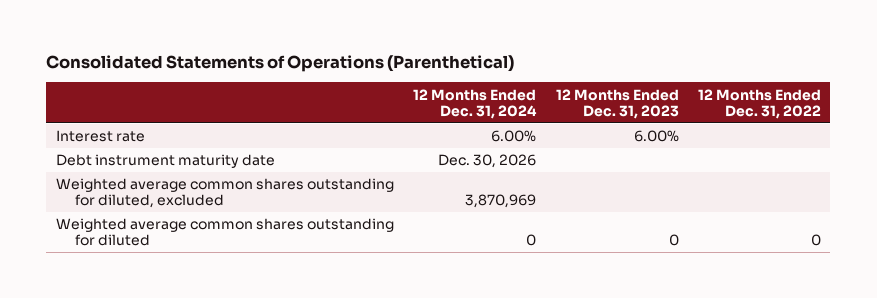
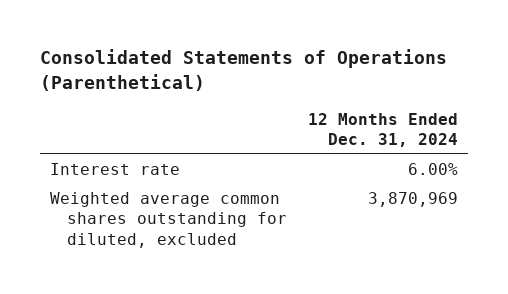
- | 12 Months Ended Dec. 31, 2024 | 12 Months Ended Dec. 31, 2023 | 12 Months Ended Dec. 31, 2022
+ | 12 Months Ended Dec. 31, 2024
- Debt instrument maturity date | Dec. 30, 2026 | |
- Weighted average common shares outstanding for diluted | 0 | 0 | 0

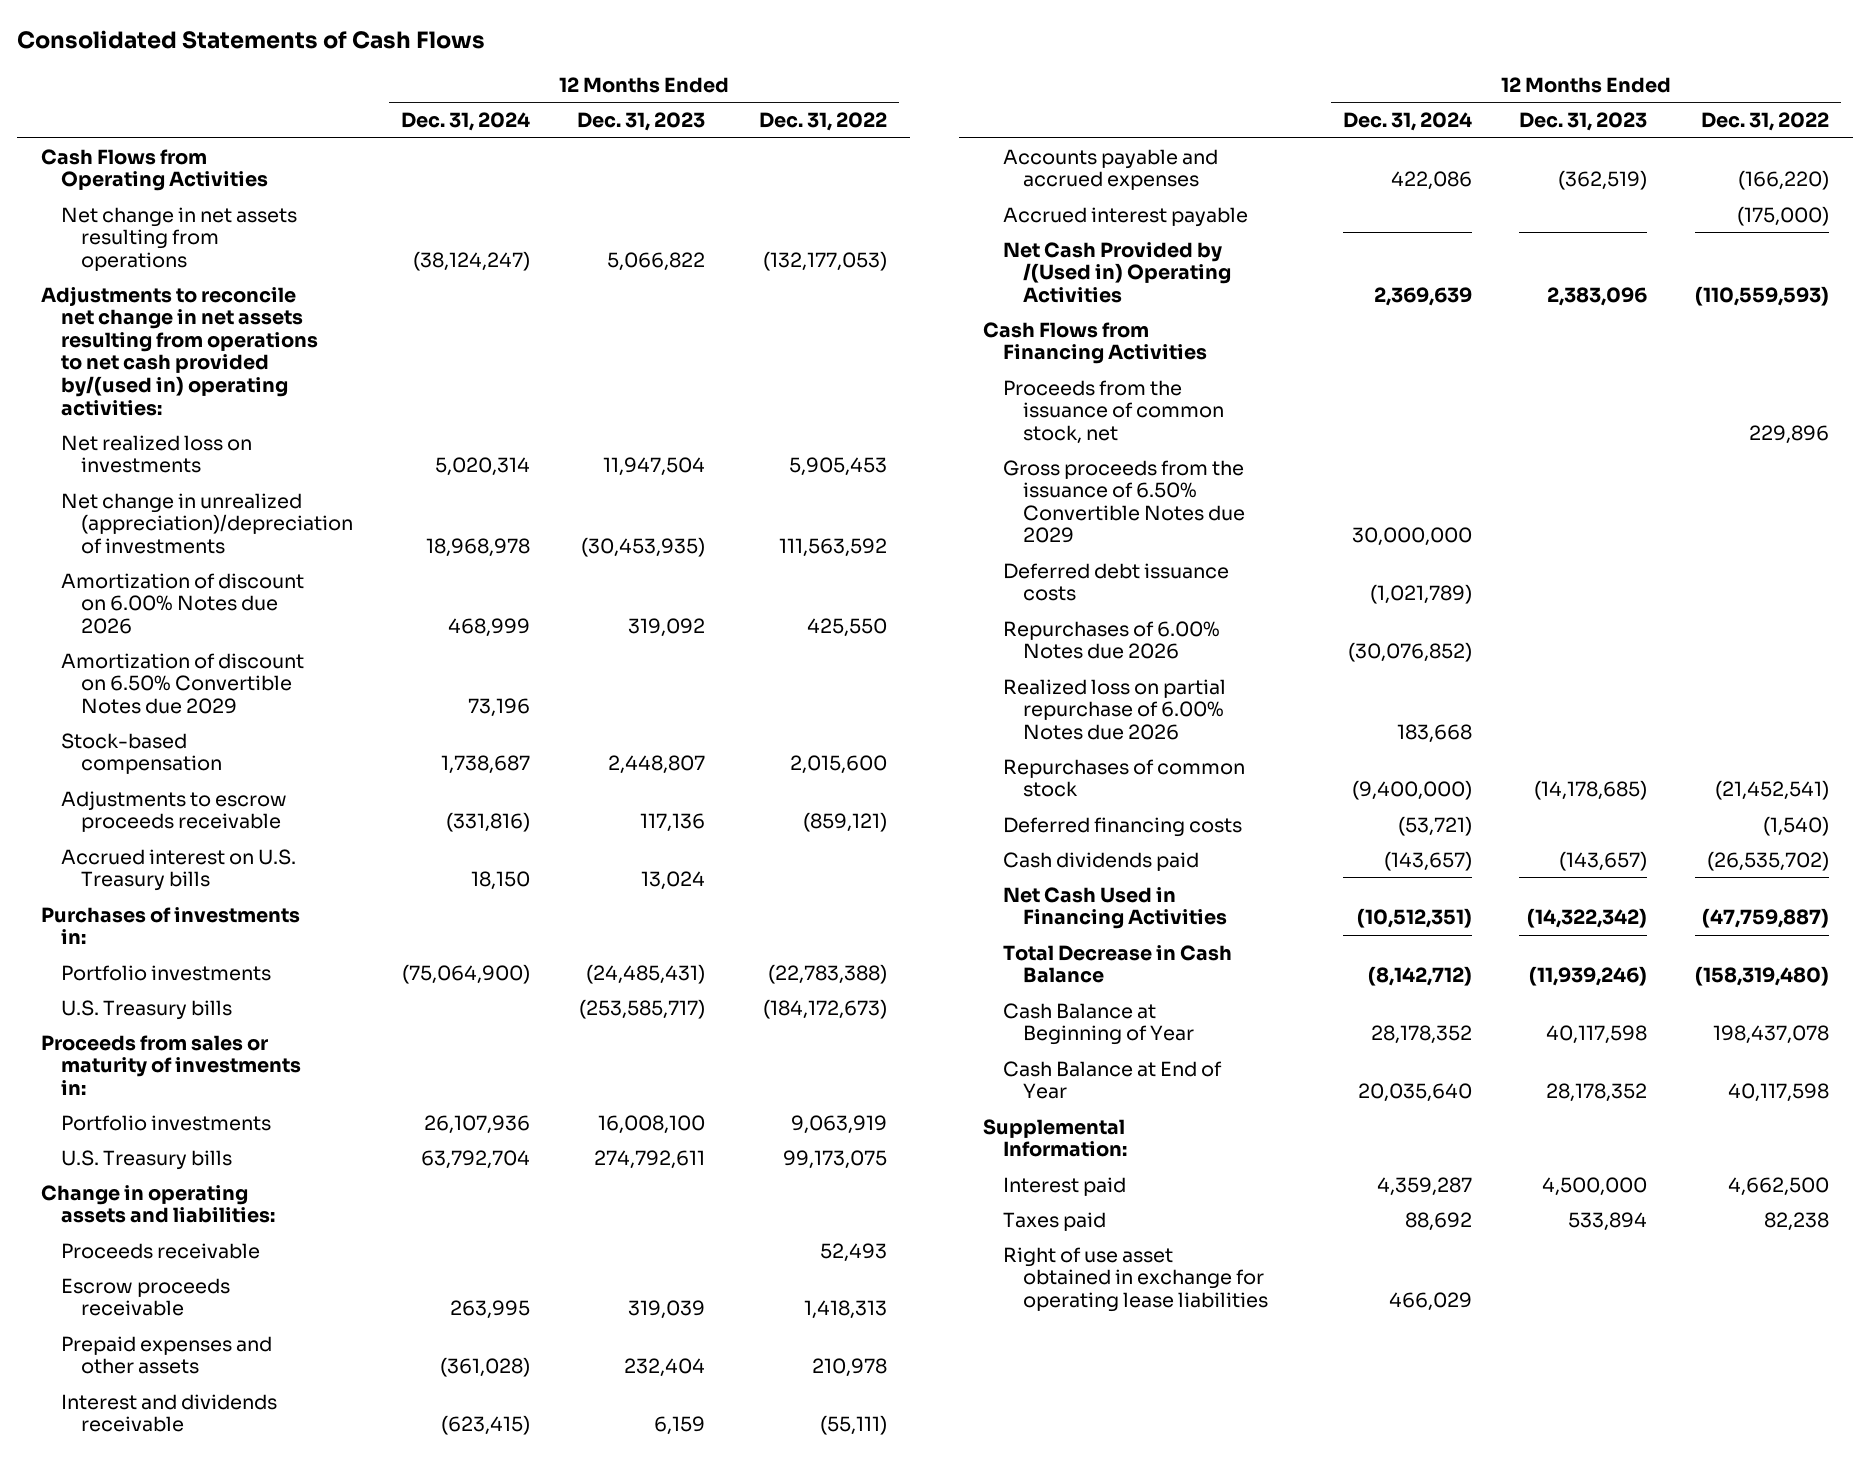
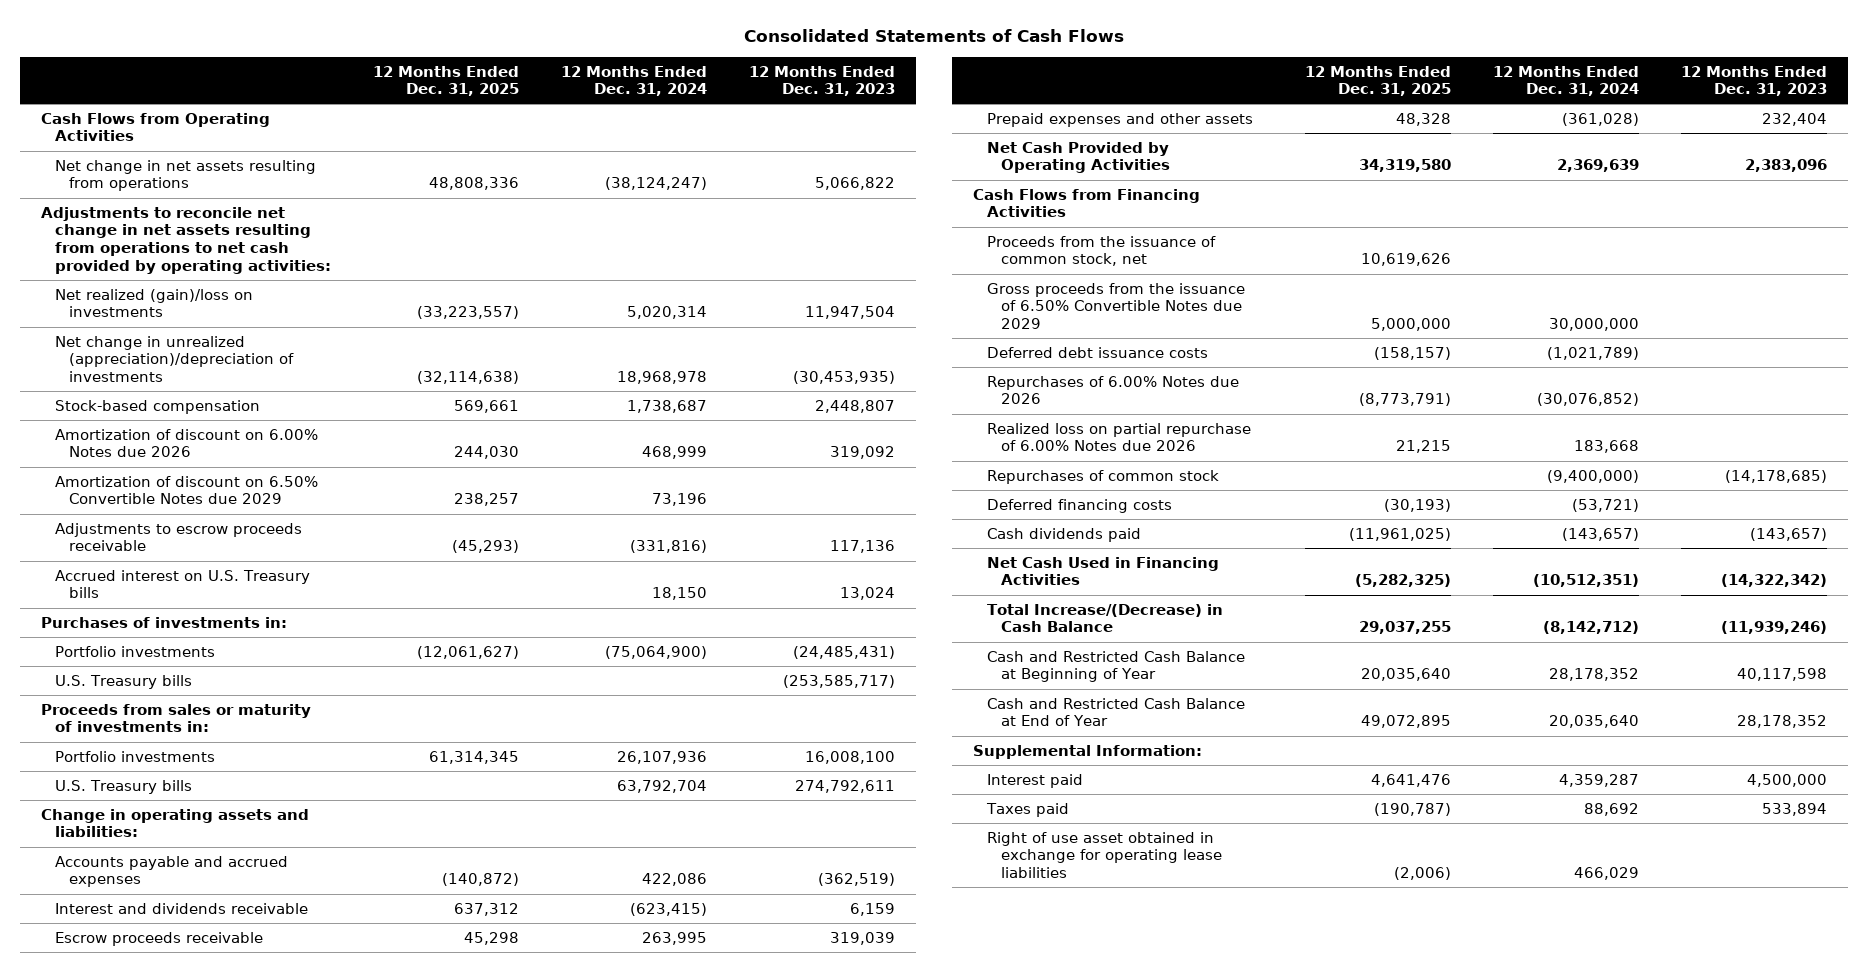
- | 12 Months Ended Dec. 31, 2024 | 12 Months Ended Dec. 31, 2023 | 12 Months Ended Dec. 31, 2022
+ | 12 Months Ended Dec. 31, 2025 | 12 Months Ended Dec. 31, 2024 | 12 Months Ended Dec. 31, 2023
- Adjustments to reconcile net change in net assets resulting from operations to net cash provided by/(used in) operating activities:
- Net realized loss on investments | 5,020,314 | 11,947,504 | 5,905,453
+ Adjustments to reconcile net change in net assets resulting from operations to net cash provided by operating activities:
+ Net realized (gain)/loss on investments | (33,223,557) | 5,020,314 | 11,947,504
moved up: Stock-based compensation | 569,661 | 1,738,687 | 2,448,807
- Proceeds receivable | | | 52,493
moved up: Accounts payable and accrued expenses | (140,872) | 422,086 | (362,519)
moved up: Interest and dividends receivable | 637,312 | (623,415) | 6,159
- Accrued interest payable | | | (175,000)
- Net Cash Provided by /(Used in) Operating Activities | 2,369,639 | 2,383,096 | (110,559,593)
+ Net Cash Provided by Operating Activities | 34,319,580 | 2,369,639 | 2,383,096
- Total Decrease in Cash Balance | (8,142,712) | (11,939,246) | (158,319,480)
- Cash Balance at Beginning of Year | 28,178,352 | 40,117,598 | 198,437,078
- Cash Balance at End of Year | 20,035,640 | 28,178,352 | 40,117,598
+ Total Increase/(Decrease) in Cash Balance | 29,037,255 | (8,142,712) | (11,939,246)
+ Cash and Restricted Cash Balance at Beginning of Year | 20,035,640 | 28,178,352 | 40,117,598
+ Cash and Restricted Cash Balance at End of Year | 49,072,895 | 20,035,640 | 28,178,352

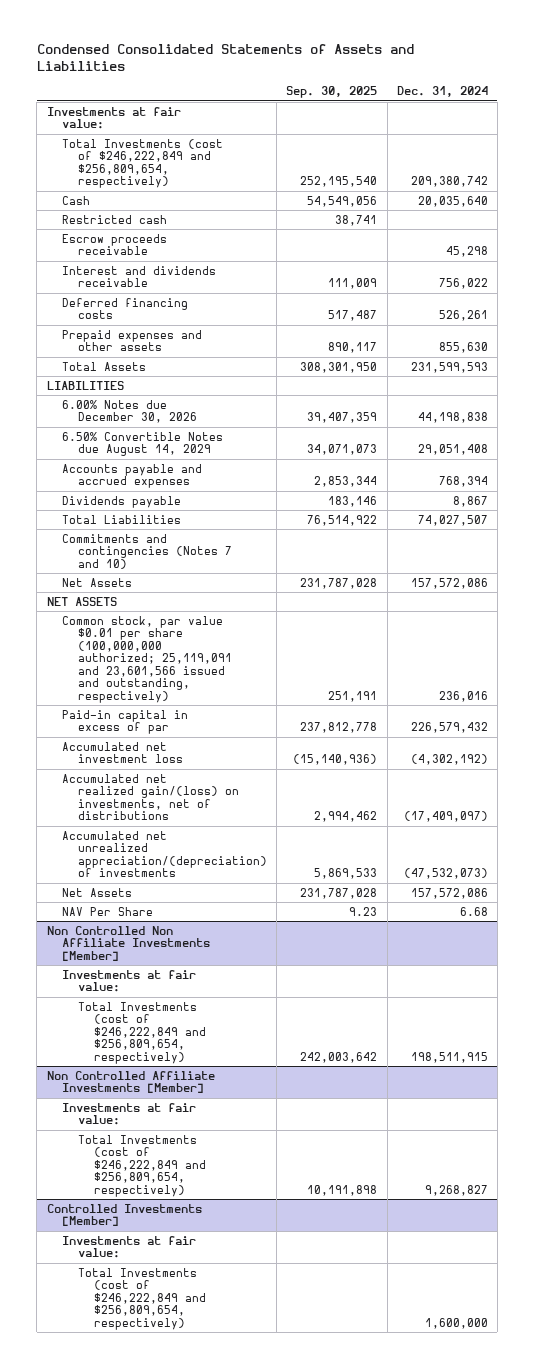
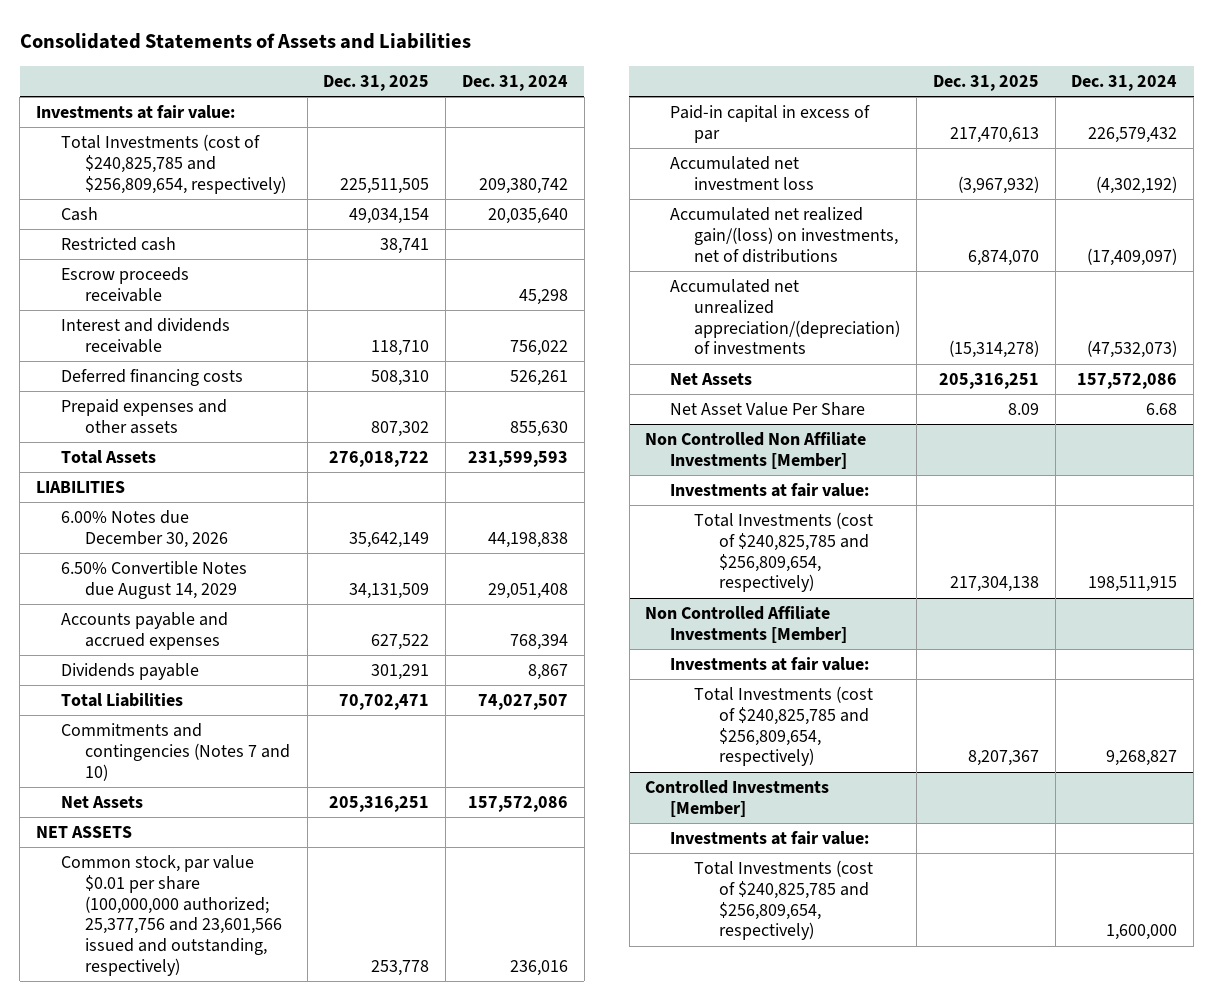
- Condensed Consolidated Statements of Assets and Liabilities
+ Consolidated Statements of Assets and Liabilities
- | Sep. 30, 2025 | Dec. 31, 2024
+ | Dec. 31, 2025 | Dec. 31, 2024
- Total Investments (cost of $246,222,849 and $256,809,654, respectively) | 252,195,540 | 209,380,742
+ Total Investments (cost of $240,825,785 and $256,809,654, respectively) | 225,511,505 | 209,380,742
- Common stock, par value $0.01 per share (100,000,000 authorized; 25,119,091 and 23,601,566 issued and outstanding, respectively) | 251,191 | 236,016
+ Common stock, par value $0.01 per share (100,000,000 authorized; 25,377,756 and 23,601,566 issued and outstanding, respectively) | 253,778 | 236,016
- NAV Per Share | 9.23 | 6.68
+ Net Asset Value Per Share | 8.09 | 6.68
@ Non Controlled Non Affiliate Investments [Member]
- Total Investments (cost of $246,222,849 and $256,809,654, respectively) | 242,003,642 | 198,511,915
+ Total Investments (cost of $240,825,785 and $256,809,654, respectively) | 217,304,138 | 198,511,915
@ Non Controlled Affiliate Investments [Member]
- Total Investments (cost of $246,222,849 and $256,809,654, respectively) | 10,191,898 | 9,268,827
+ Total Investments (cost of $240,825,785 and $256,809,654, respectively) | 8,207,367 | 9,268,827
@ Controlled Investments [Member]
- Total Investments (cost of $246,222,849 and $256,809,654, respectively) | | 1,600,000
+ Total Investments (cost of $240,825,785 and $256,809,654, respectively) | | 1,600,000

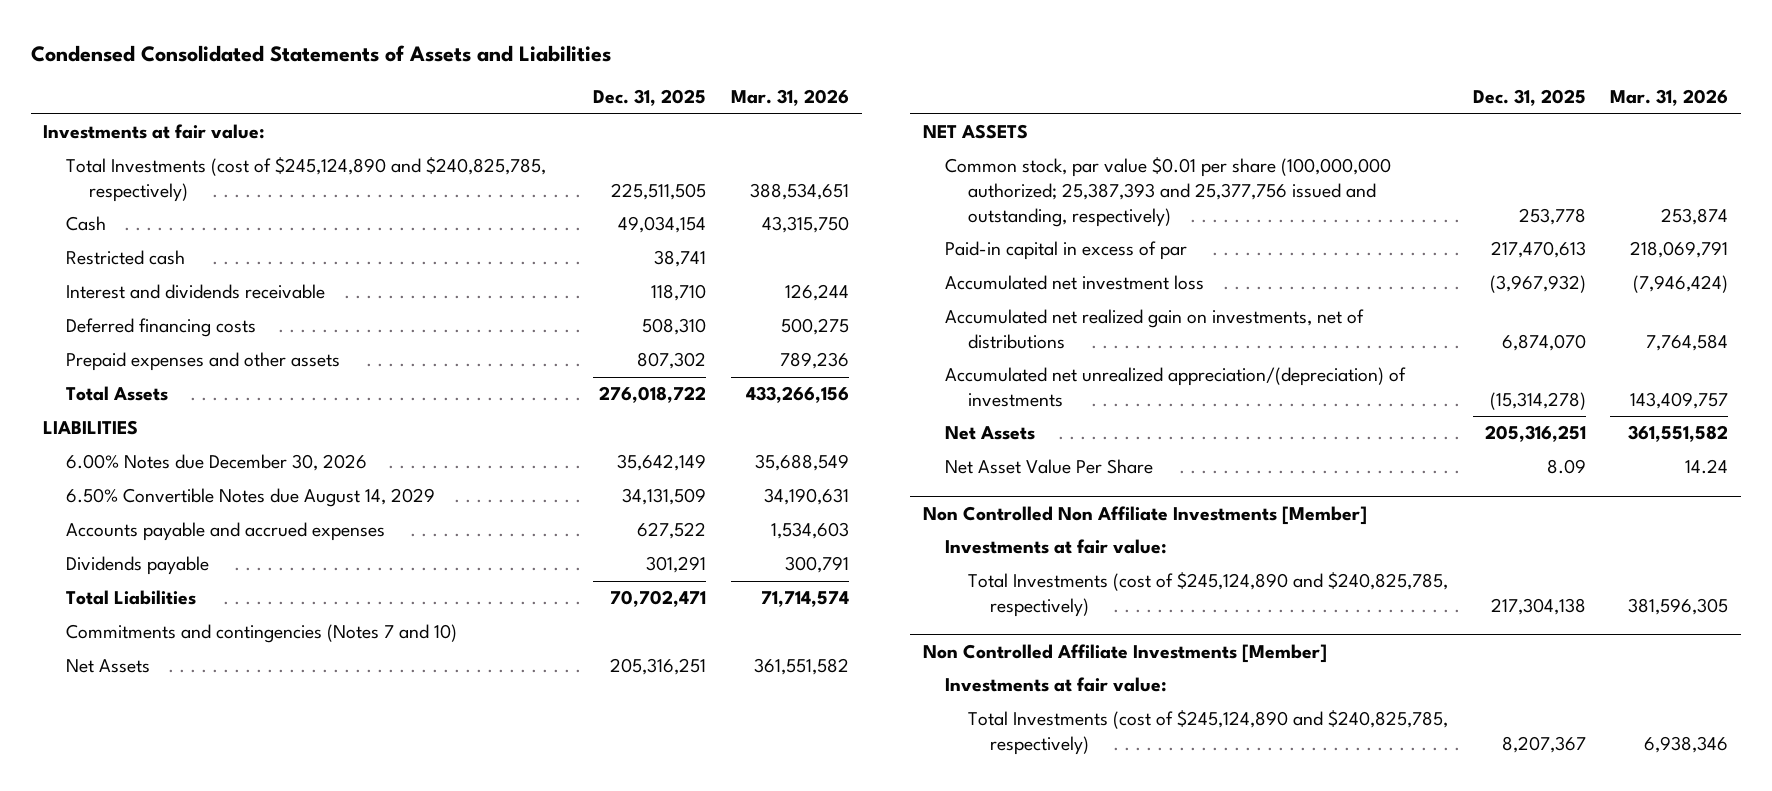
- Consolidated Statements of Assets and Liabilities
+ Condensed Consolidated Statements of Assets and Liabilities
- | Dec. 31, 2025 | Dec. 31, 2024
+ | Dec. 31, 2025 | Mar. 31, 2026
- Total Investments (cost of $240,825,785 and $256,809,654, respectively) | 225,511,505 | 209,380,742
+ Total Investments (cost of $245,124,890 and $240,825,785, respectively) | 225,511,505 | 388,534,651
- Escrow proceeds receivable | | 45,298
- Common stock, par value $0.01 per share (100,000,000 authorized; 25,377,756 and 23,601,566 issued and outstanding, respectively) | 253,778 | 236,016
+ Common stock, par value $0.01 per share (100,000,000 authorized; 25,387,393 and 25,377,756 issued and outstanding, respectively) | 253,778 | 253,874
- Accumulated net realized gain/(loss) on investments, net of distributions | 6,874,070 | (17,409,097)
+ Accumulated net realized gain on investments, net of distributions | 6,874,070 | 7,764,584
@ Non Controlled Non Affiliate Investments [Member]
- Total Investments (cost of $240,825,785 and $256,809,654, respectively) | 217,304,138 | 198,511,915
+ Total Investments (cost of $245,124,890 and $240,825,785, respectively) | 217,304,138 | 381,596,305
@ Non Controlled Affiliate Investments [Member]
- Total Investments (cost of $240,825,785 and $256,809,654, respectively) | 8,207,367 | 9,268,827
- Controlled Investments [Member]
- Investments at fair value:
- Total Investments (cost of $240,825,785 and $256,809,654, respectively) | | 1,600,000
@ Non Controlled Affiliate Investments [Member]
+ Total Investments (cost of $245,124,890 and $240,825,785, respectively) | 8,207,367 | 6,938,346

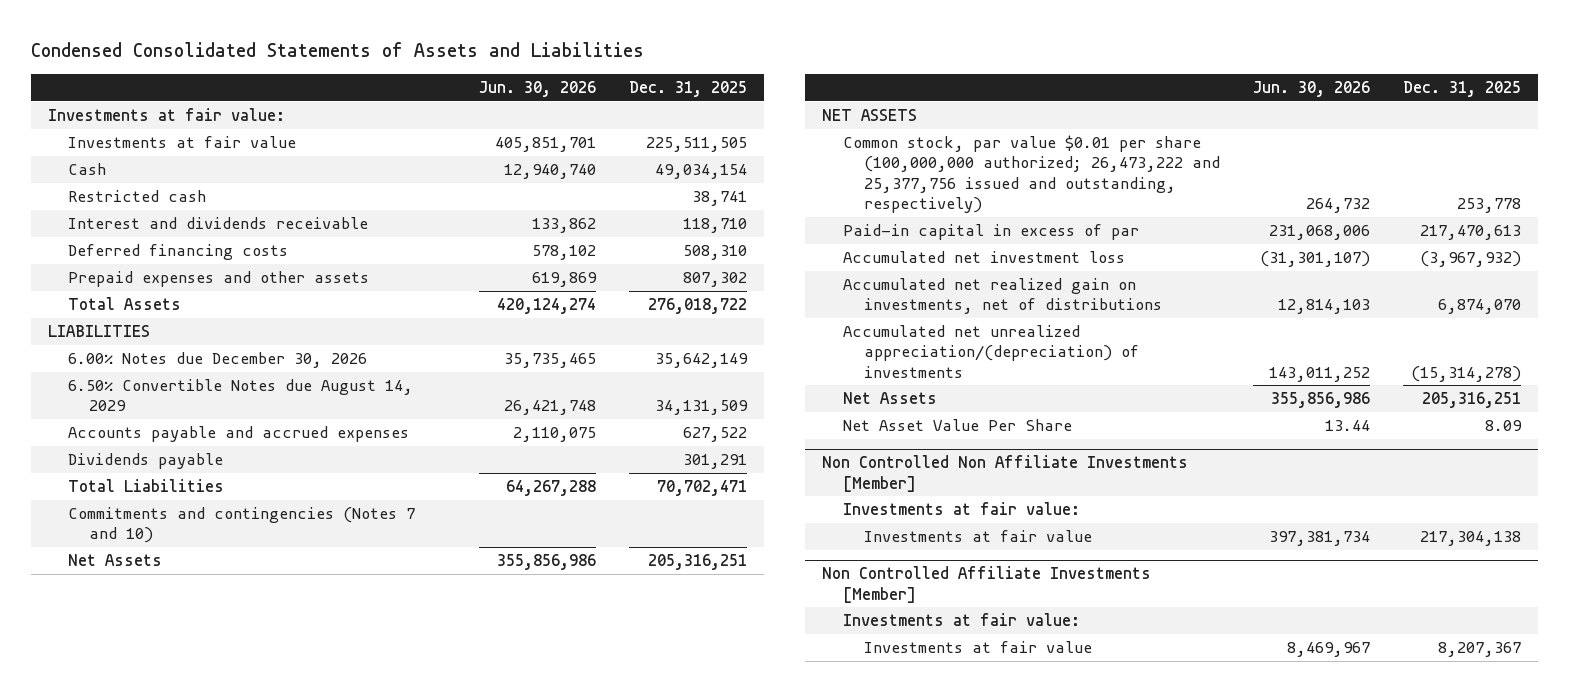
- | Dec. 31, 2025 | Mar. 31, 2026
+ | Jun. 30, 2026 | Dec. 31, 2025
- Total Investments (cost of $245,124,890 and $240,825,785, respectively) | 225,511,505 | 388,534,651
+ Investments at fair value | 405,851,701 | 225,511,505
- Common stock, par value $0.01 per share (100,000,000 authorized; 25,387,393 and 25,377,756 issued and outstanding, respectively) | 253,778 | 253,874
+ Common stock, par value $0.01 per share (100,000,000 authorized; 26,473,222 and 25,377,756 issued and outstanding, respectively) | 264,732 | 253,778
@ Non Controlled Non Affiliate Investments [Member]
- Total Investments (cost of $245,124,890 and $240,825,785, respectively) | 217,304,138 | 381,596,305
+ Investments at fair value | 397,381,734 | 217,304,138
@ Non Controlled Affiliate Investments [Member]
- Total Investments (cost of $245,124,890 and $240,825,785, respectively) | 8,207,367 | 6,938,346
+ Investments at fair value | 8,469,967 | 8,207,367

